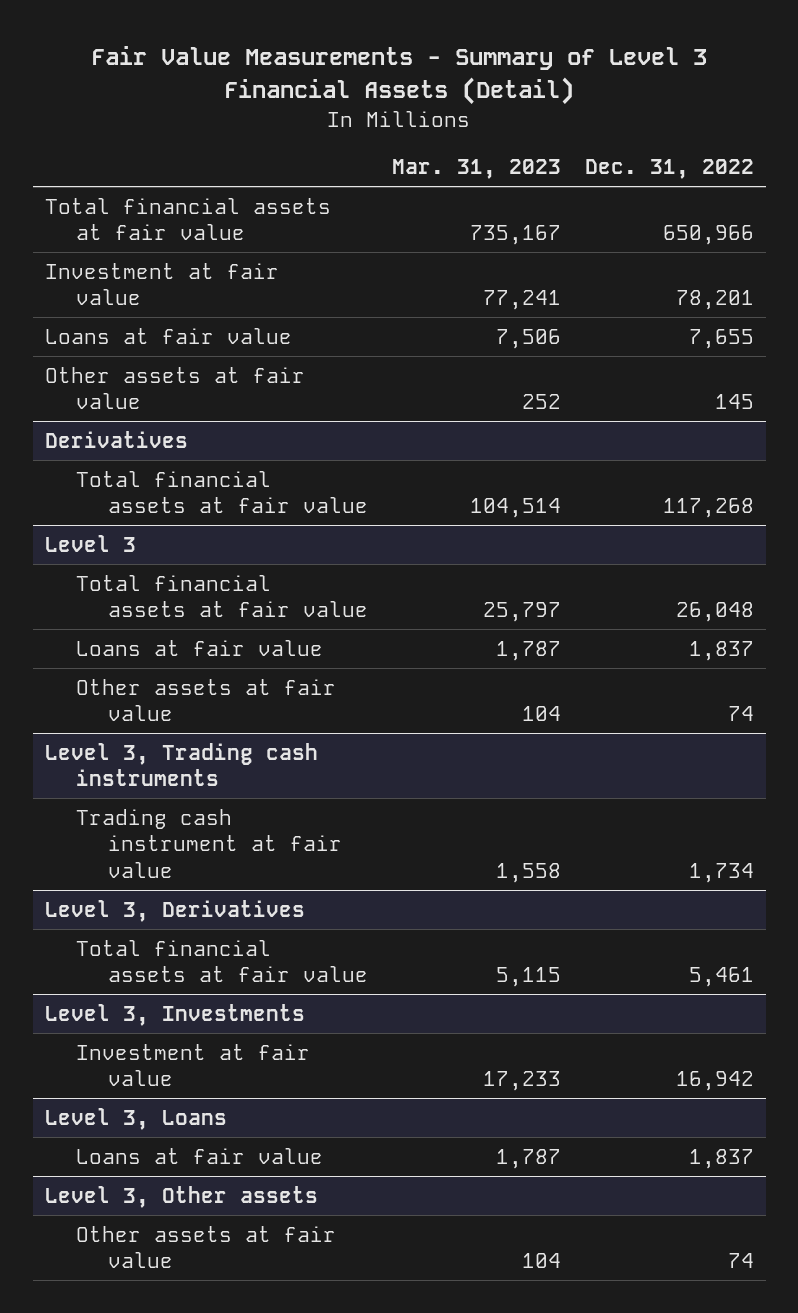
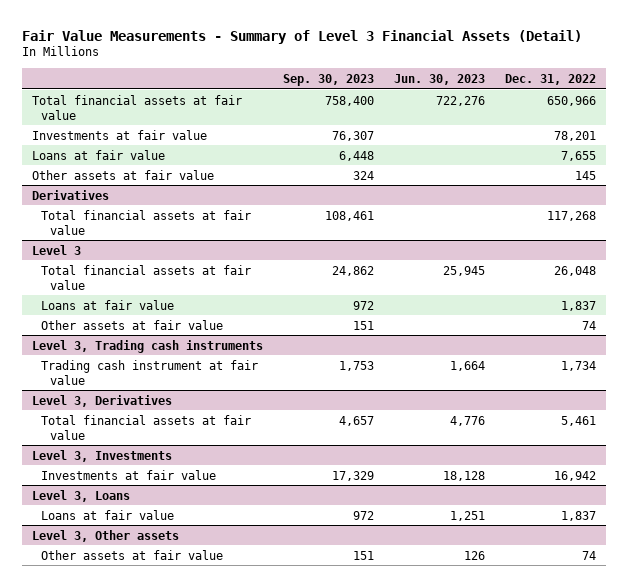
- | Mar. 31, 2023 | Dec. 31, 2022
+ | Sep. 30, 2023 | Jun. 30, 2023 | Dec. 31, 2022
- Investment at fair value | 77,241 | 78,201
+ Investments at fair value | 76,307 | | 78,201
@ Level 3, Investments
- Investment at fair value | 17,233 | 16,942
+ Investments at fair value | 17,329 | 18,128 | 16,942

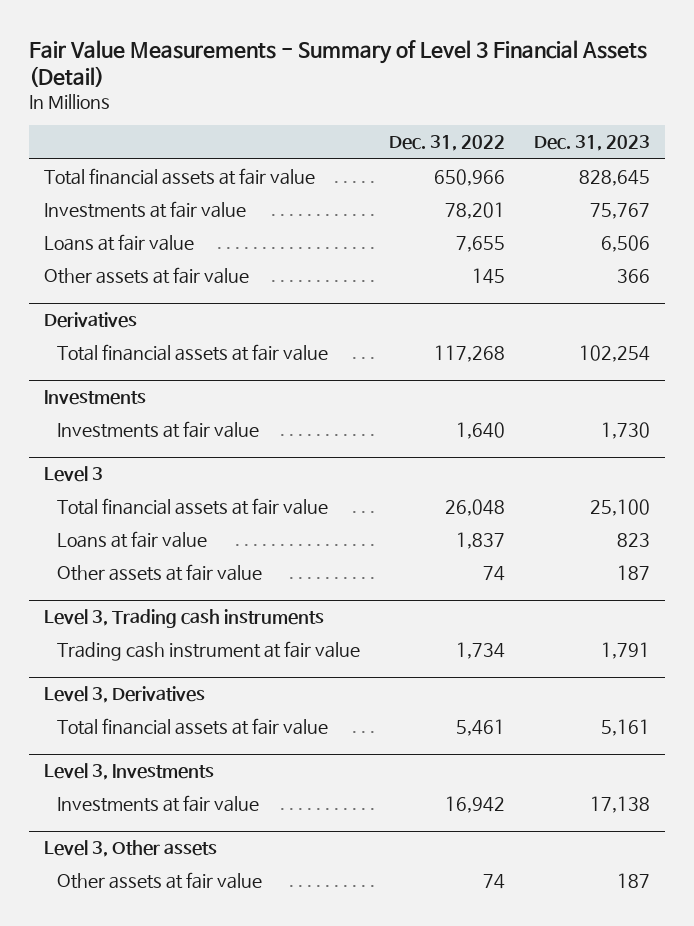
- | Sep. 30, 2023 | Jun. 30, 2023 | Dec. 31, 2022
+ | Dec. 31, 2022 | Dec. 31, 2023
+ Investments
+ Investments at fair value | 1,640 | 1,730
- Level 3, Loans
- Loans at fair value | 972 | 1,251 | 1,837

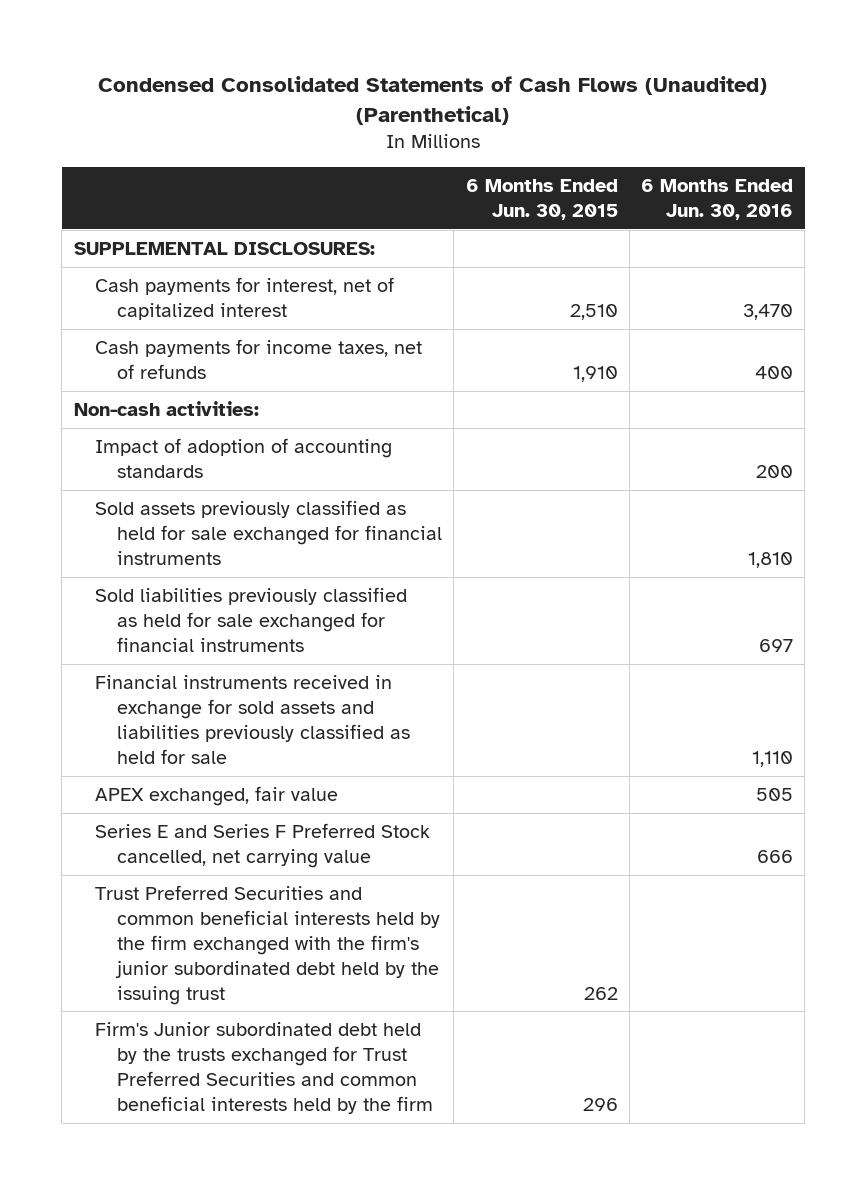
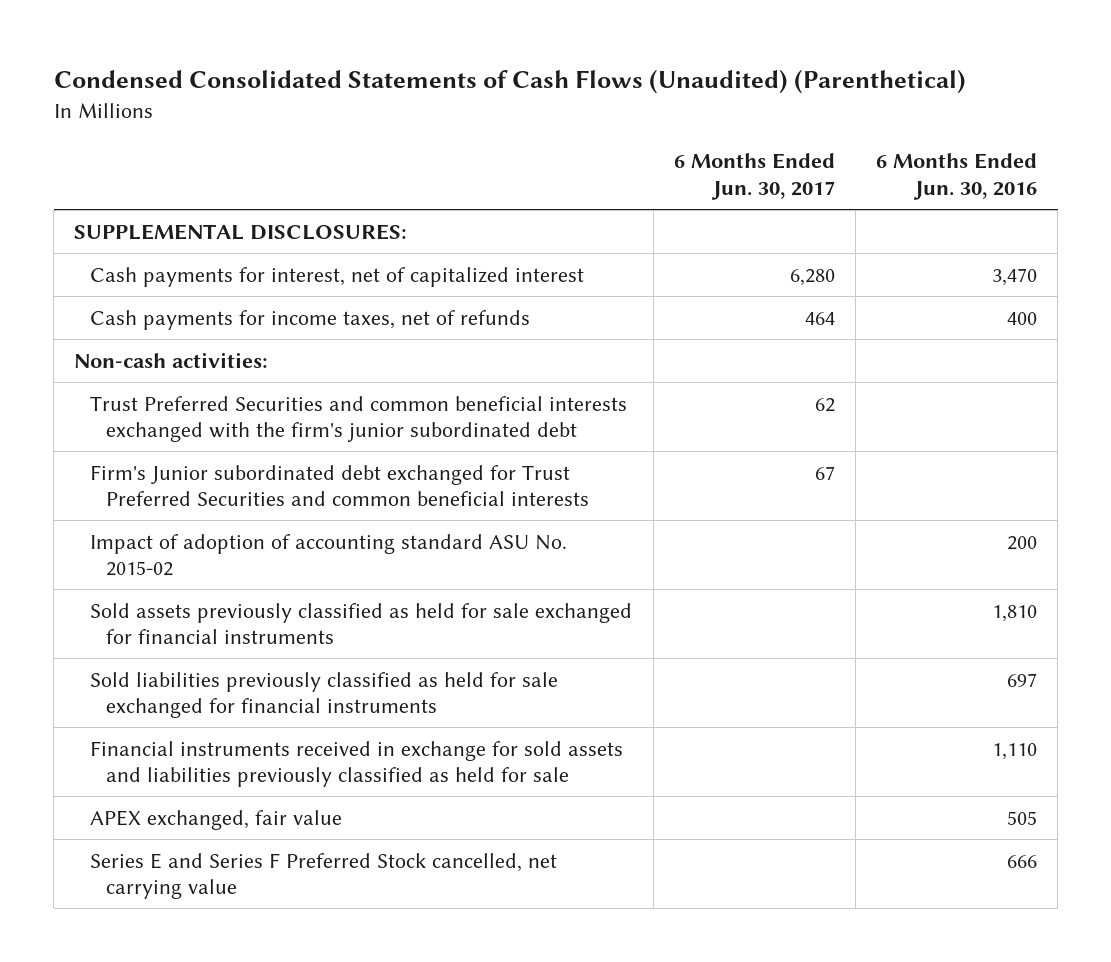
- | 6 Months Ended Jun. 30, 2015 | 6 Months Ended Jun. 30, 2016
+ | 6 Months Ended Jun. 30, 2017 | 6 Months Ended Jun. 30, 2016
- Impact of adoption of accounting standards | | 200
+ Trust Preferred Securities and common beneficial interests exchanged with the firm's junior subordinated debt | 62 |
+ Firm's Junior subordinated debt exchanged for Trust Preferred Securities and common beneficial interests | 67 |
+ Impact of adoption of accounting standard ASU No. 2015-02 | | 200
- Trust Preferred Securities and common beneficial interests held by the firm exchanged with the firm's junior subordinated debt held by the issuing trust | 262 |
- Firm's Junior subordinated debt held by the trusts exchanged for Trust Preferred Securities and common beneficial interests held by the firm | 296 |

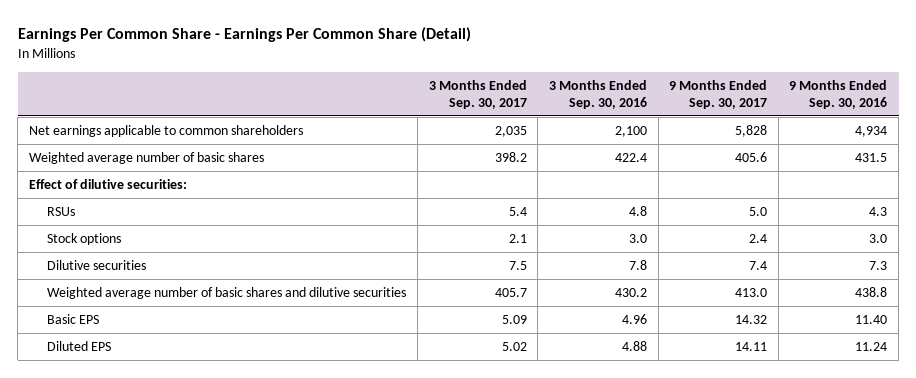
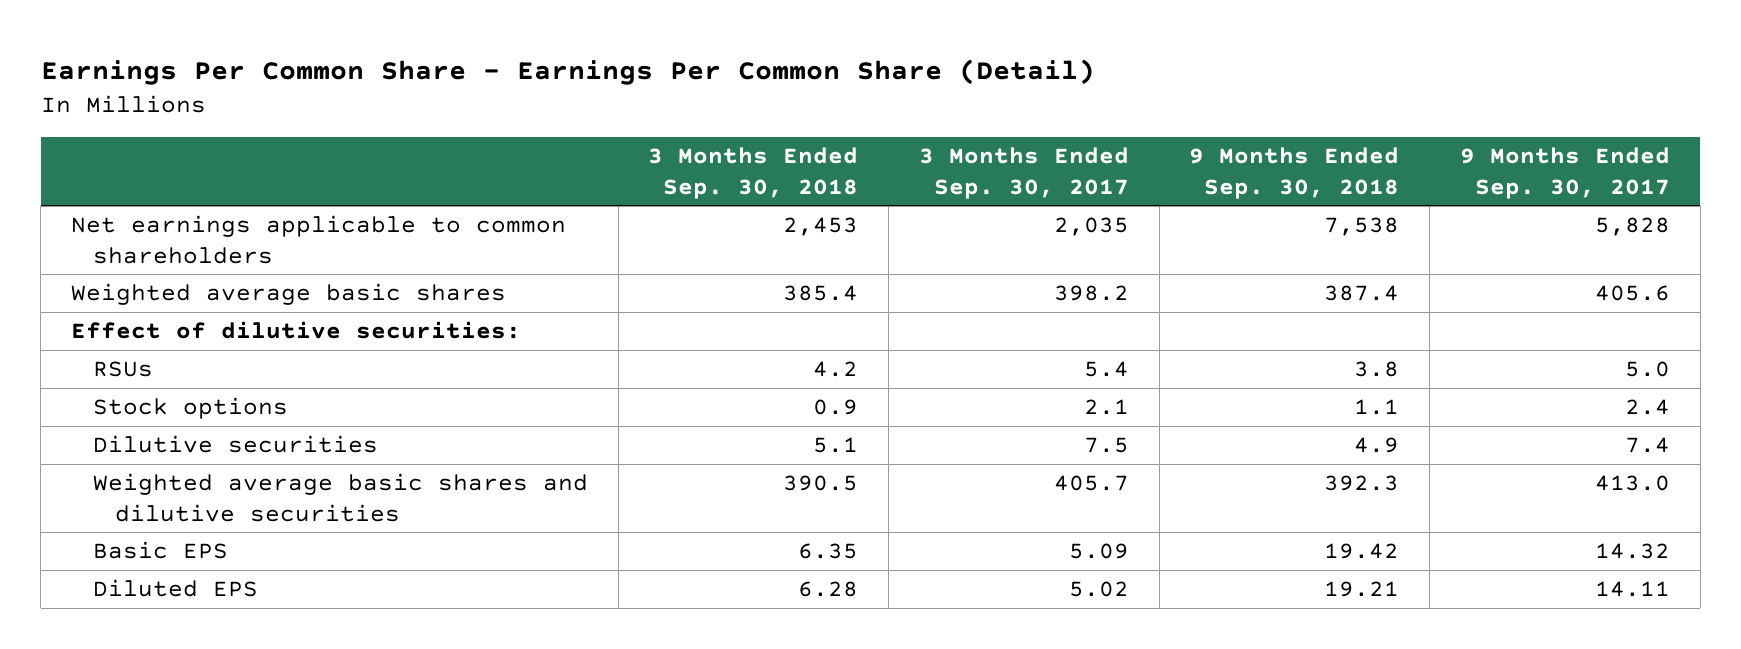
- | 3 Months Ended Sep. 30, 2017 | 3 Months Ended Sep. 30, 2016 | 9 Months Ended Sep. 30, 2017 | 9 Months Ended Sep. 30, 2016
+ | 3 Months Ended Sep. 30, 2018 | 3 Months Ended Sep. 30, 2017 | 9 Months Ended Sep. 30, 2018 | 9 Months Ended Sep. 30, 2017
- Weighted average number of basic shares | 398.2 | 422.4 | 405.6 | 431.5
+ Weighted average basic shares | 385.4 | 398.2 | 387.4 | 405.6
- Weighted average number of basic shares and dilutive securities | 405.7 | 430.2 | 413.0 | 438.8
+ Weighted average basic shares and dilutive securities | 390.5 | 405.7 | 392.3 | 413.0

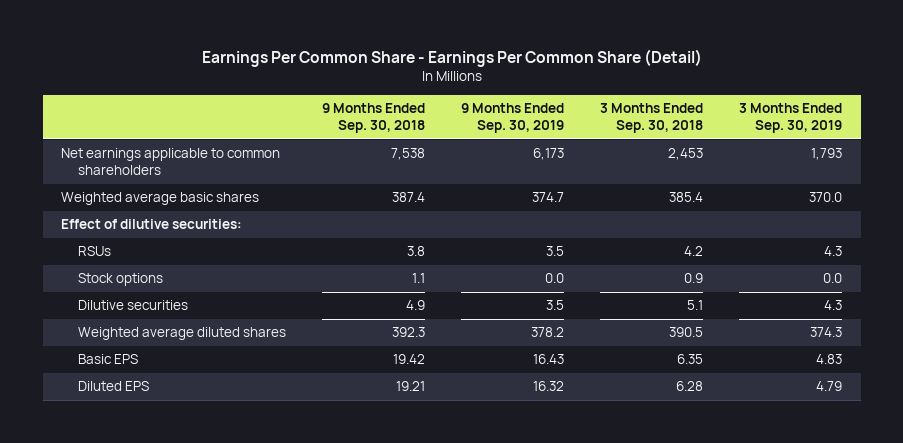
- | 3 Months Ended Sep. 30, 2018 | 3 Months Ended Sep. 30, 2017 | 9 Months Ended Sep. 30, 2018 | 9 Months Ended Sep. 30, 2017
+ | 9 Months Ended Sep. 30, 2018 | 9 Months Ended Sep. 30, 2019 | 3 Months Ended Sep. 30, 2018 | 3 Months Ended Sep. 30, 2019
- Weighted average basic shares and dilutive securities | 390.5 | 405.7 | 392.3 | 413.0
+ Weighted average diluted shares | 392.3 | 378.2 | 390.5 | 374.3

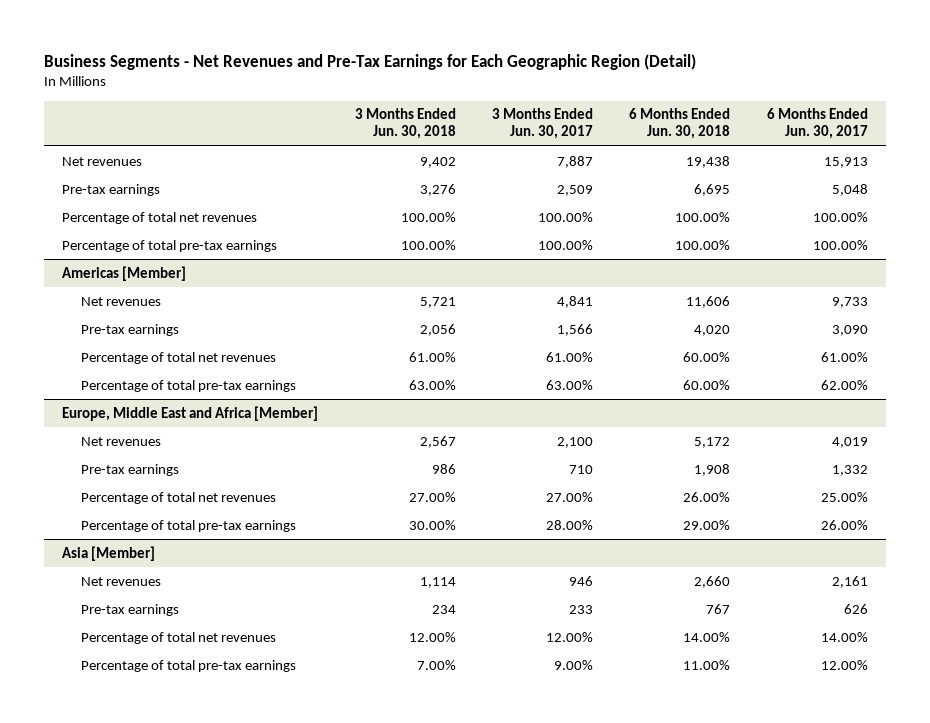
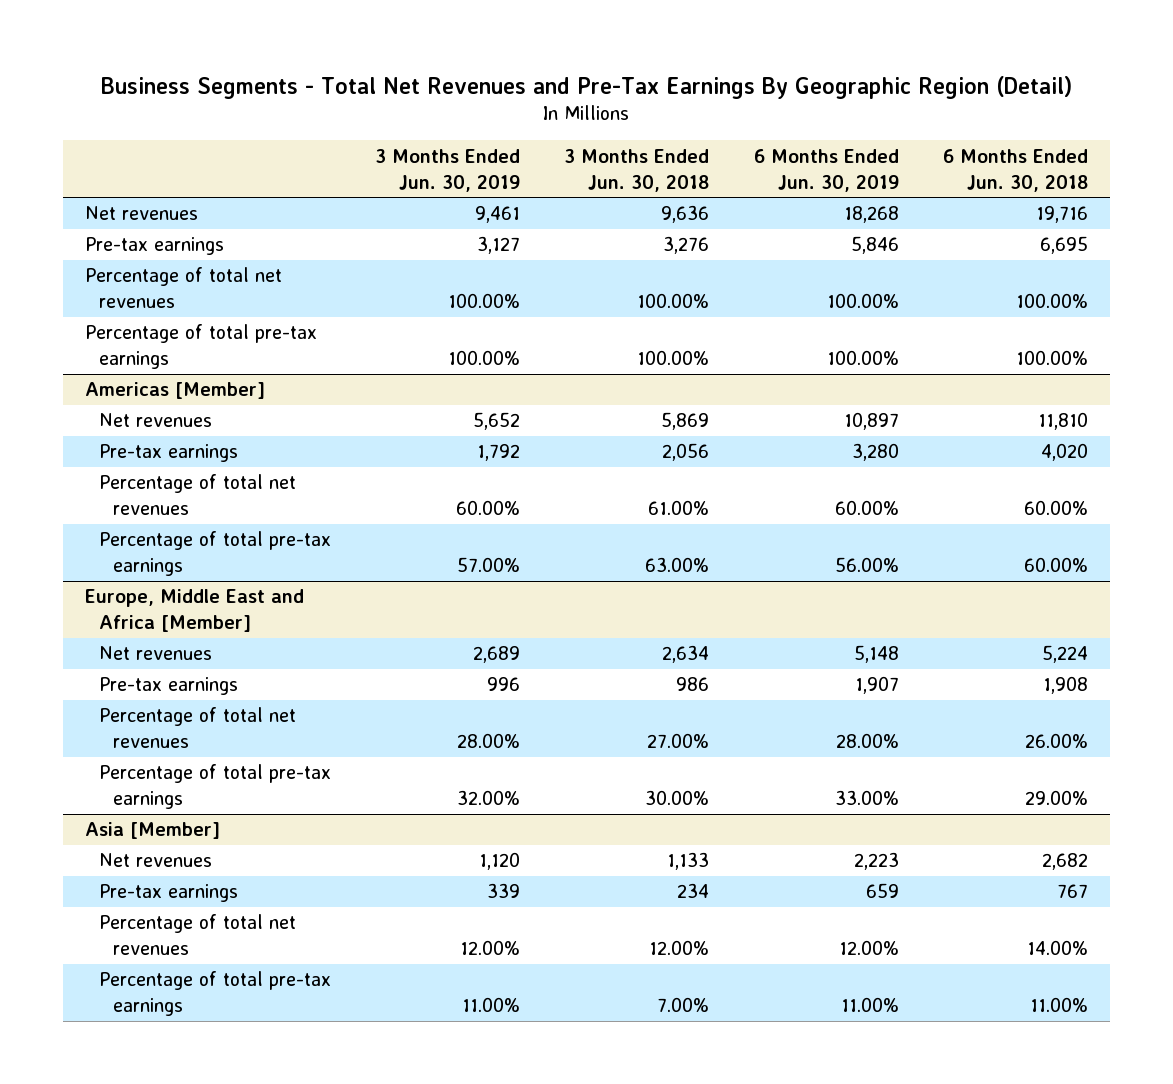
- Business Segments - Net Revenues and Pre-Tax Earnings for Each Geographic Region (Detail)
+ Business Segments - Total Net Revenues and Pre-Tax Earnings By Geographic Region (Detail)
- | 3 Months Ended Jun. 30, 2018 | 3 Months Ended Jun. 30, 2017 | 6 Months Ended Jun. 30, 2018 | 6 Months Ended Jun. 30, 2017
+ | 3 Months Ended Jun. 30, 2019 | 3 Months Ended Jun. 30, 2018 | 6 Months Ended Jun. 30, 2019 | 6 Months Ended Jun. 30, 2018
- Net revenues | 9,402 | 7,887 | 19,438 | 15,913
+ Net revenues | 9,461 | 9,636 | 18,268 | 19,716
@ Americas [Member]
- Net revenues | 5,721 | 4,841 | 11,606 | 9,733
+ Net revenues | 5,652 | 5,869 | 10,897 | 11,810
@ Europe, Middle East and Africa [Member]
- Net revenues | 2,567 | 2,100 | 5,172 | 4,019
+ Net revenues | 2,689 | 2,634 | 5,148 | 5,224
@ Asia [Member]
- Net revenues | 1,114 | 946 | 2,660 | 2,161
+ Net revenues | 1,120 | 1,133 | 2,223 | 2,682

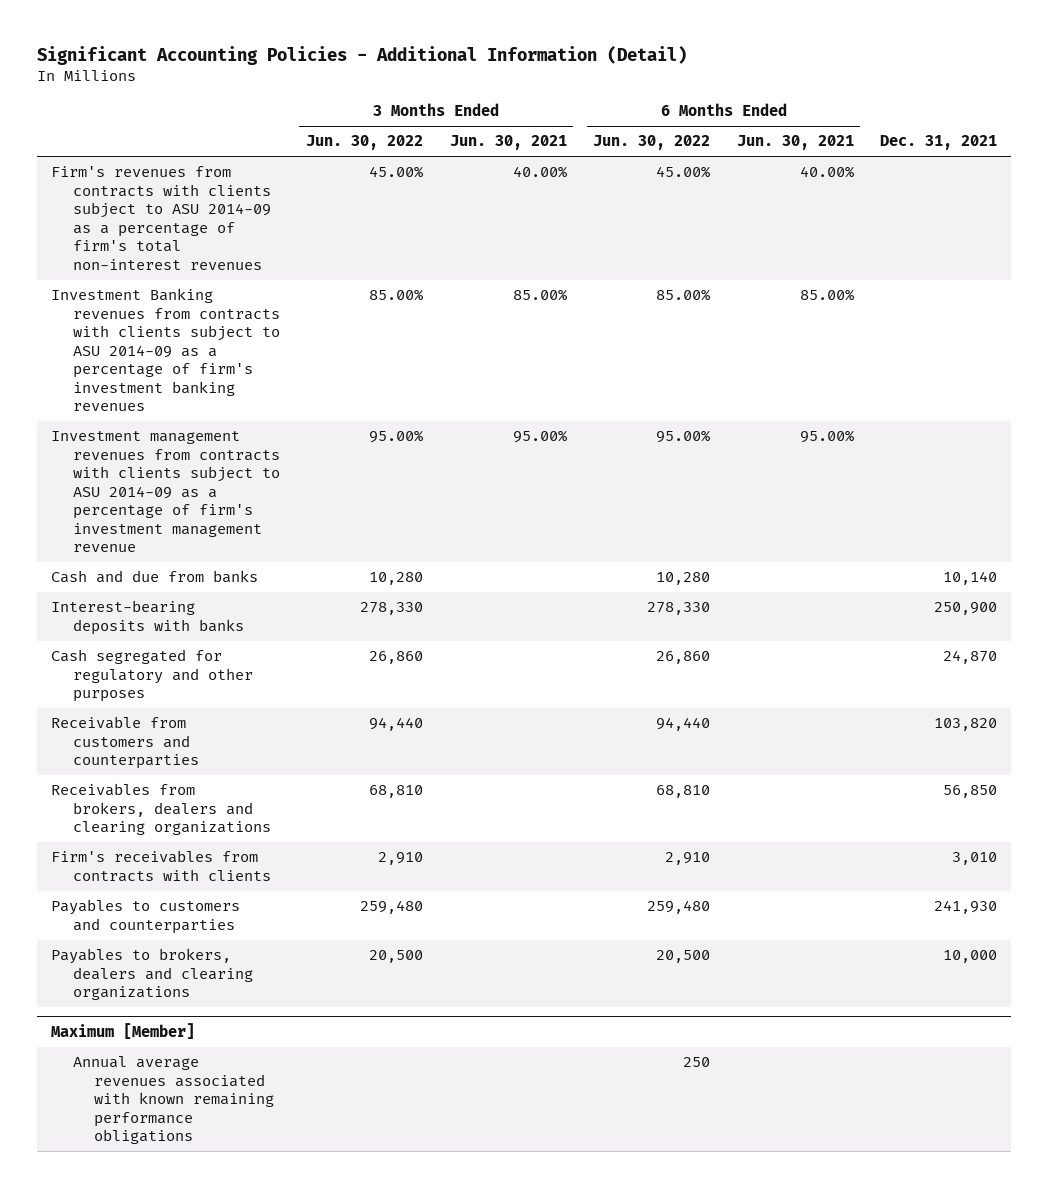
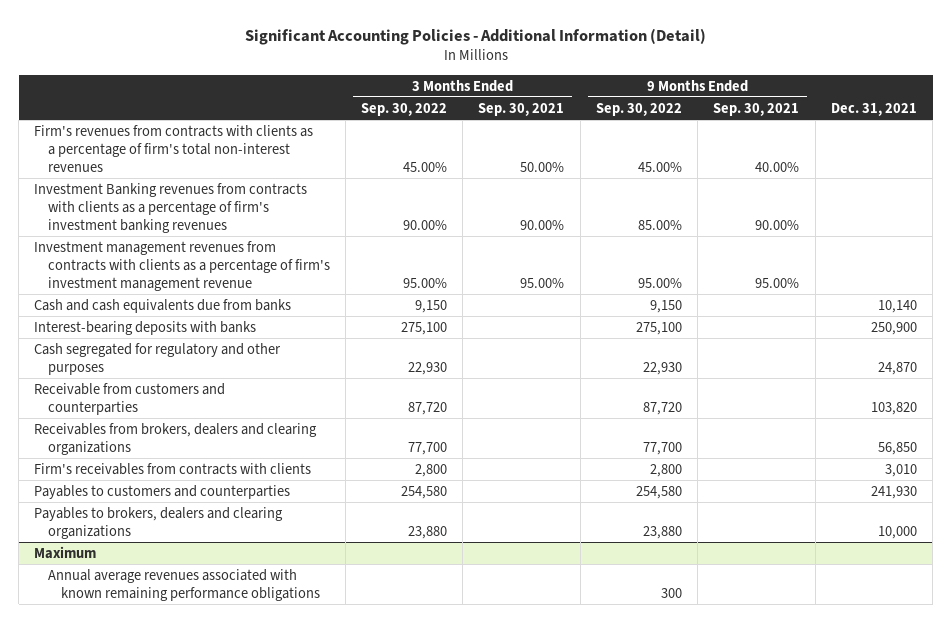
- | 3 Months Ended Jun. 30, 2022 | 3 Months Ended Jun. 30, 2021 | 6 Months Ended Jun. 30, 2022 | 6 Months Ended Jun. 30, 2021 | Dec. 31, 2021
+ | 3 Months Ended Sep. 30, 2022 | 3 Months Ended Sep. 30, 2021 | 9 Months Ended Sep. 30, 2022 | 9 Months Ended Sep. 30, 2021 | Dec. 31, 2021
- Firm's revenues from contracts with clients subject to ASU 2014-09 as a percentage of firm's total non-interest revenues | 45.00% | 40.00% | 45.00% | 40.00% |
- Investment Banking revenues from contracts with clients subject to ASU 2014-09 as a percentage of firm's investment banking revenues | 85.00% | 85.00% | 85.00% | 85.00% |
- Investment management revenues from contracts with clients subject to ASU 2014-09 as a percentage of firm's investment management revenue | 95.00% | 95.00% | 95.00% | 95.00% |
- Cash and due from banks | 10,280 | | 10,280 | | 10,140
+ Firm's revenues from contracts with clients as a percentage of firm's total non-interest revenues | 45.00% | 50.00% | 45.00% | 40.00% |
+ Investment Banking revenues from contracts with clients as a percentage of firm's investment banking revenues | 90.00% | 90.00% | 85.00% | 90.00% |
+ Investment management revenues from contracts with clients as a percentage of firm's investment management revenue | 95.00% | 95.00% | 95.00% | 95.00% |
+ Cash and cash equivalents due from banks | 9,150 | | 9,150 | | 10,140
- Maximum [Member]
+ Maximum

